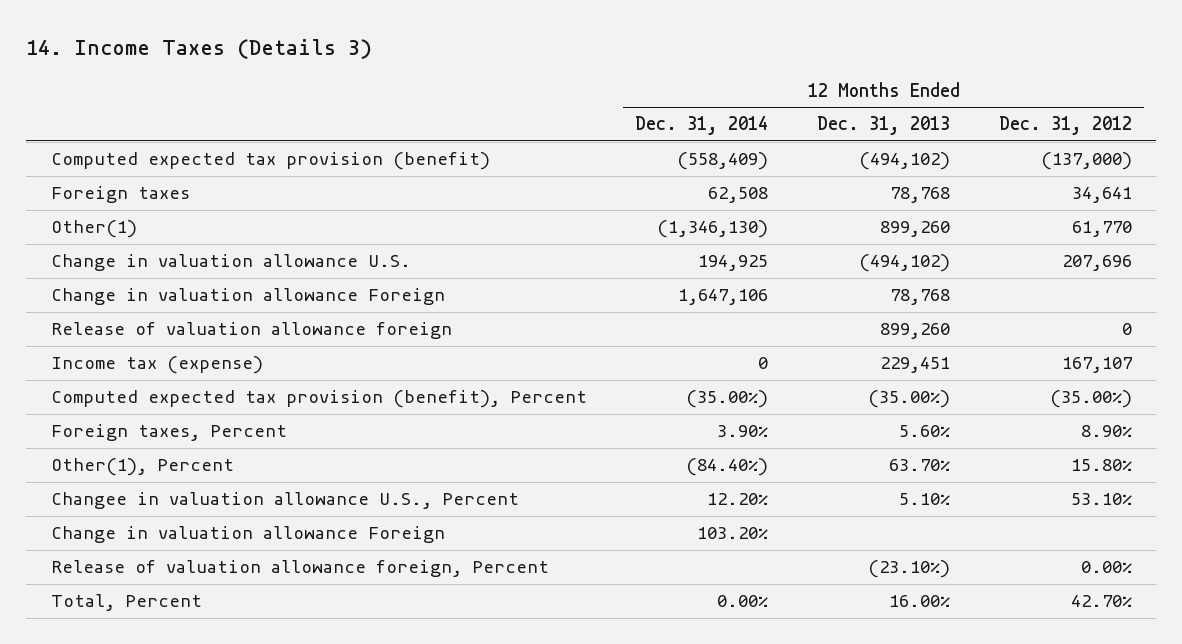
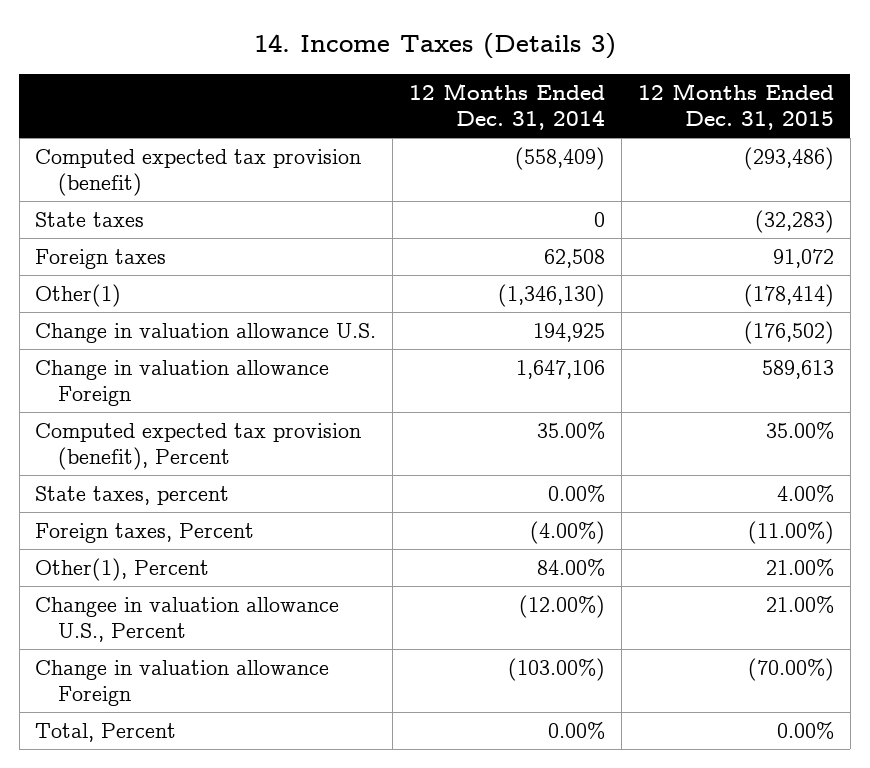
- | 12 Months Ended Dec. 31, 2014 | 12 Months Ended Dec. 31, 2013 | 12 Months Ended Dec. 31, 2012
+ | 12 Months Ended Dec. 31, 2014 | 12 Months Ended Dec. 31, 2015
+ State taxes | 0 | (32,283)
- Release of valuation allowance foreign | | 899,260 | 0
- Income tax (expense) | 0 | 229,451 | 167,107
- Computed expected tax provision (benefit), Percent | (35.00%) | (35.00%) | (35.00%)
- Foreign taxes, Percent | 3.90% | 5.60% | 8.90%
- Other(1), Percent | (84.40%) | 63.70% | 15.80%
- Changee in valuation allowance U.S., Percent | 12.20% | 5.10% | 53.10%
- Change in valuation allowance Foreign | 103.20% | |
- Release of valuation allowance foreign, Percent | | (23.10%) | 0.00%
+ Computed expected tax provision (benefit), Percent | 35.00% | 35.00%
+ State taxes, percent | 0.00% | 4.00%
+ Foreign taxes, Percent | (4.00%) | (11.00%)
+ Other(1), Percent | 84.00% | 21.00%
+ Changee in valuation allowance U.S., Percent | (12.00%) | 21.00%
+ Change in valuation allowance Foreign | (103.00%) | (70.00%)

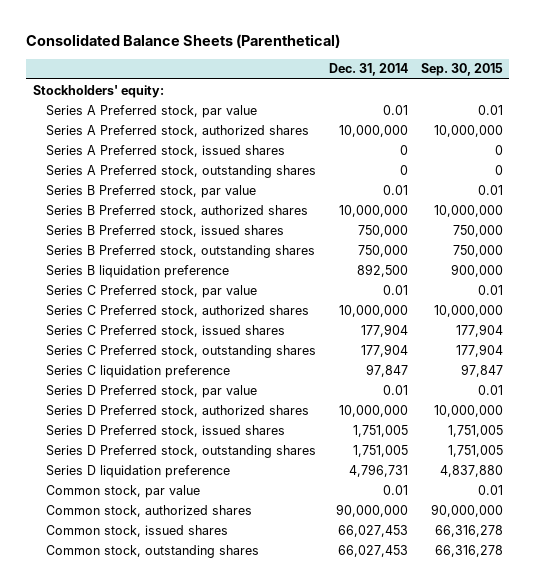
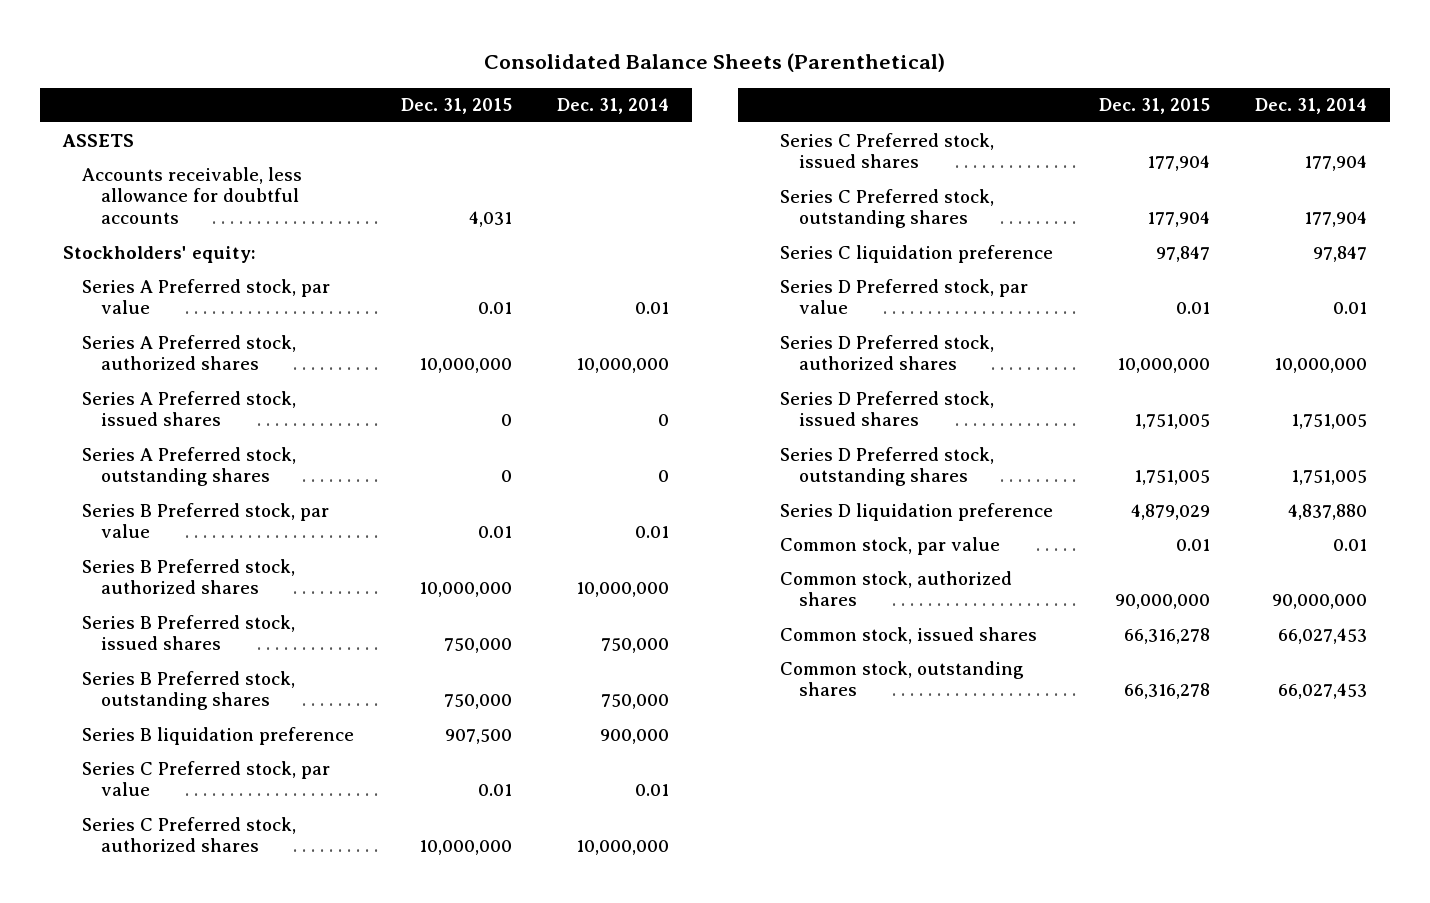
- | Dec. 31, 2014 | Sep. 30, 2015
+ | Dec. 31, 2015 | Dec. 31, 2014
+ ASSETS
+ Accounts receivable, less allowance for doubtful accounts | 4,031 |
- Series B liquidation preference | 892,500 | 900,000
+ Series B liquidation preference | 907,500 | 900,000
- Series D liquidation preference | 4,796,731 | 4,837,880
+ Series D liquidation preference | 4,879,029 | 4,837,880

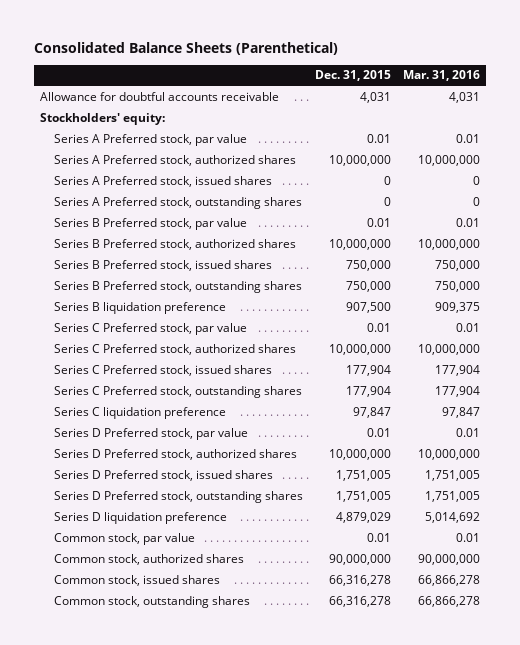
- | Dec. 31, 2015 | Dec. 31, 2014
+ | Dec. 31, 2015 | Mar. 31, 2016
- ASSETS
- Accounts receivable, less allowance for doubtful accounts | 4,031 |
+ Allowance for doubtful accounts receivable | 4,031 | 4,031

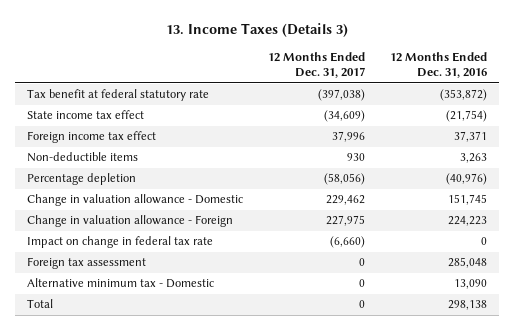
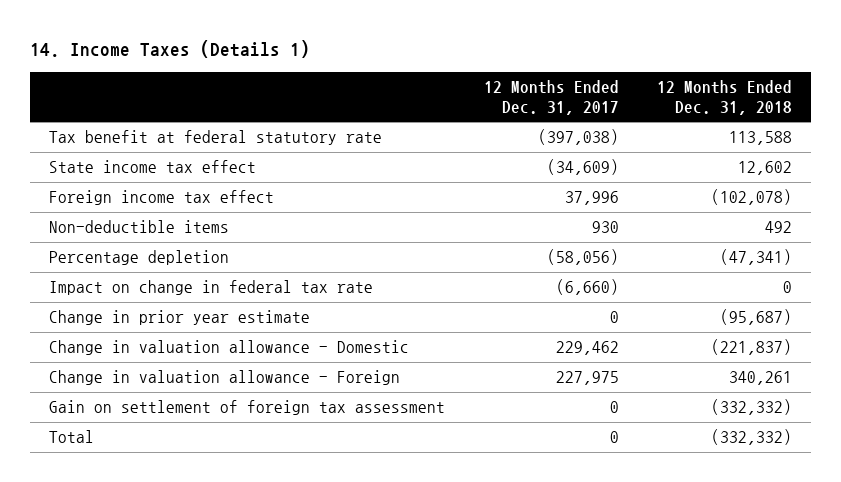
- 13. Income Taxes (Details 3)
+ 14. Income Taxes (Details 1)
- | 12 Months Ended Dec. 31, 2017 | 12 Months Ended Dec. 31, 2016
+ | 12 Months Ended Dec. 31, 2017 | 12 Months Ended Dec. 31, 2018
moved up: Impact on change in federal tax rate | (6,660) | 0
+ Change in prior year estimate | 0 | (95,687)
- Foreign tax assessment | 0 | 285,048
- Alternative minimum tax - Domestic | 0 | 13,090
+ Gain on settlement of foreign tax assessment | 0 | (332,332)

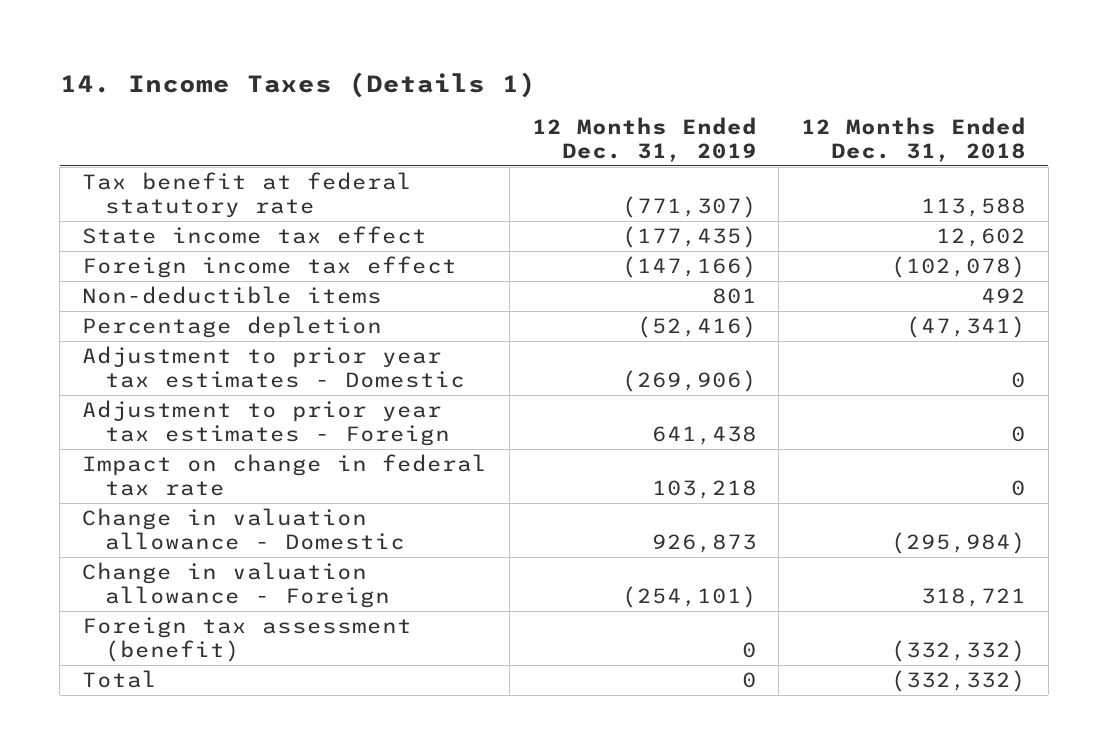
- | 12 Months Ended Dec. 31, 2017 | 12 Months Ended Dec. 31, 2018
+ | 12 Months Ended Dec. 31, 2019 | 12 Months Ended Dec. 31, 2018
+ Adjustment to prior year tax estimates - Domestic | (269,906) | 0
+ Adjustment to prior year tax estimates - Foreign | 641,438 | 0
- Change in prior year estimate | 0 | (95,687)
- Change in valuation allowance - Domestic | 229,462 | (221,837)
- Change in valuation allowance - Foreign | 227,975 | 340,261
- Gain on settlement of foreign tax assessment | 0 | (332,332)
+ Change in valuation allowance - Domestic | 926,873 | (295,984)
+ Change in valuation allowance - Foreign | (254,101) | 318,721
+ Foreign tax assessment (benefit) | 0 | (332,332)

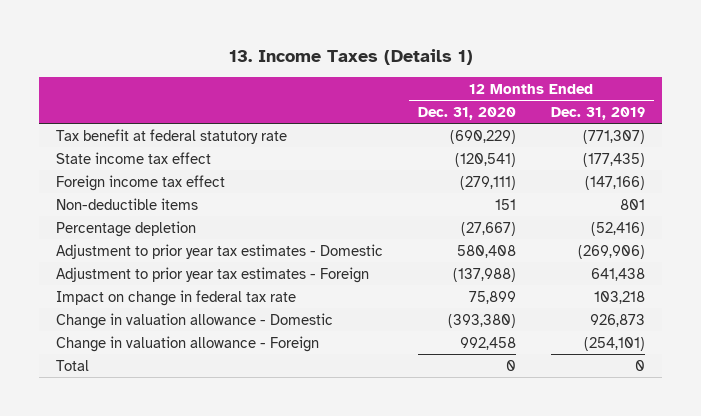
- 14. Income Taxes (Details 1)
+ 13. Income Taxes (Details 1)
- | 12 Months Ended Dec. 31, 2019 | 12 Months Ended Dec. 31, 2018
+ | 12 Months Ended Dec. 31, 2020 | 12 Months Ended Dec. 31, 2019
- Foreign tax assessment (benefit) | 0 | (332,332)

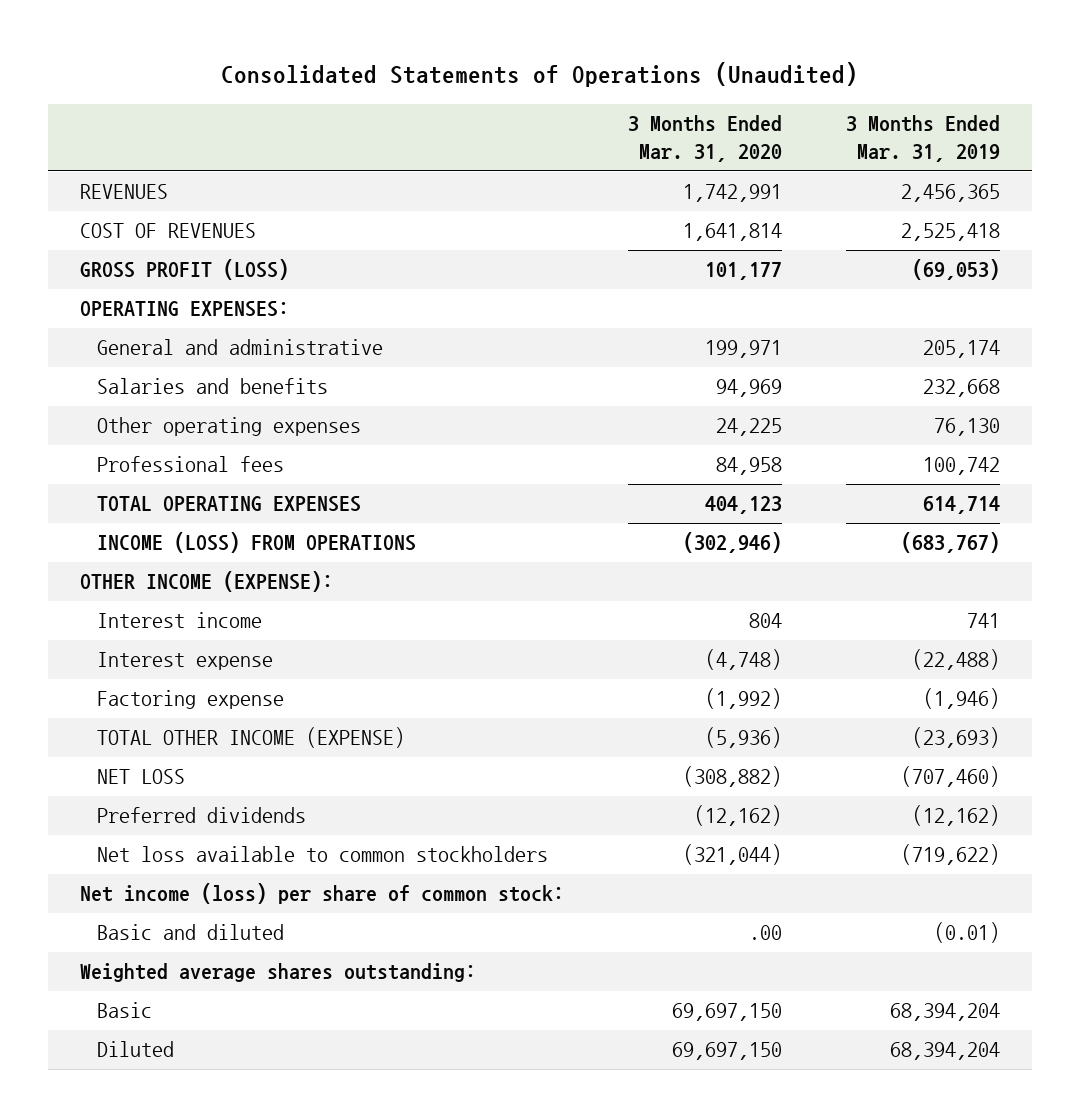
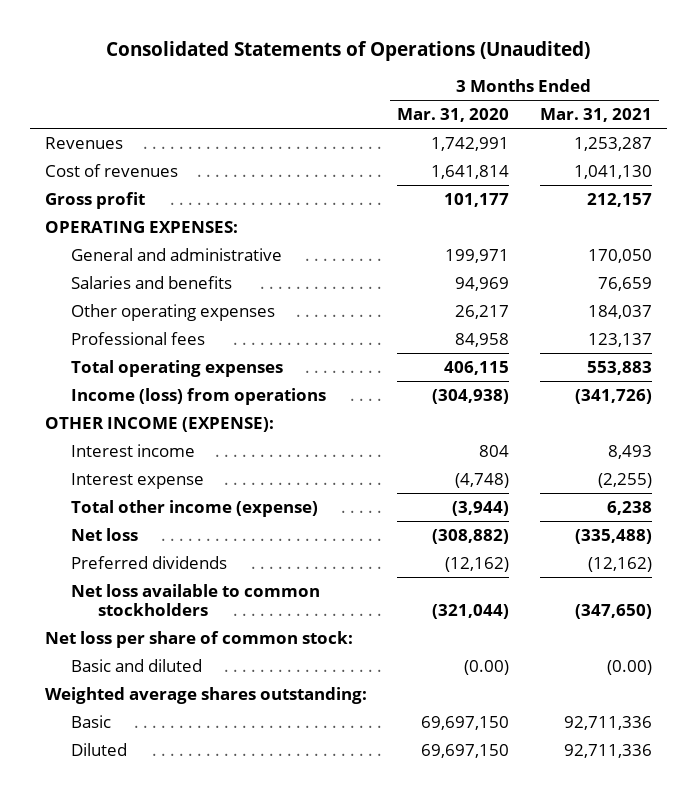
- | 3 Months Ended Mar. 31, 2020 | 3 Months Ended Mar. 31, 2019
+ | 3 Months Ended Mar. 31, 2020 | 3 Months Ended Mar. 31, 2021
- REVENUES | 1,742,991 | 2,456,365
- COST OF REVENUES | 1,641,814 | 2,525,418
- GROSS PROFIT (LOSS) | 101,177 | (69,053)
+ Revenues | 1,742,991 | 1,253,287
+ Cost of revenues | 1,641,814 | 1,041,130
+ Gross profit | 101,177 | 212,157
- Other operating expenses | 24,225 | 76,130
+ Other operating expenses | 26,217 | 184,037
- TOTAL OPERATING EXPENSES | 404,123 | 614,714
- INCOME (LOSS) FROM OPERATIONS | (302,946) | (683,767)
+ Total operating expenses | 406,115 | 553,883
+ Income (loss) from operations | (304,938) | (341,726)
- Factoring expense | (1,992) | (1,946)
- TOTAL OTHER INCOME (EXPENSE) | (5,936) | (23,693)
- NET LOSS | (308,882) | (707,460)
+ Total other income (expense) | (3,944) | 6,238
+ Net loss | (308,882) | (335,488)
- Net income (loss) per share of common stock:
- Basic and diluted | .00 | (0.01)
+ Net loss per share of common stock:
+ Basic and diluted | (0.00) | (0.00)

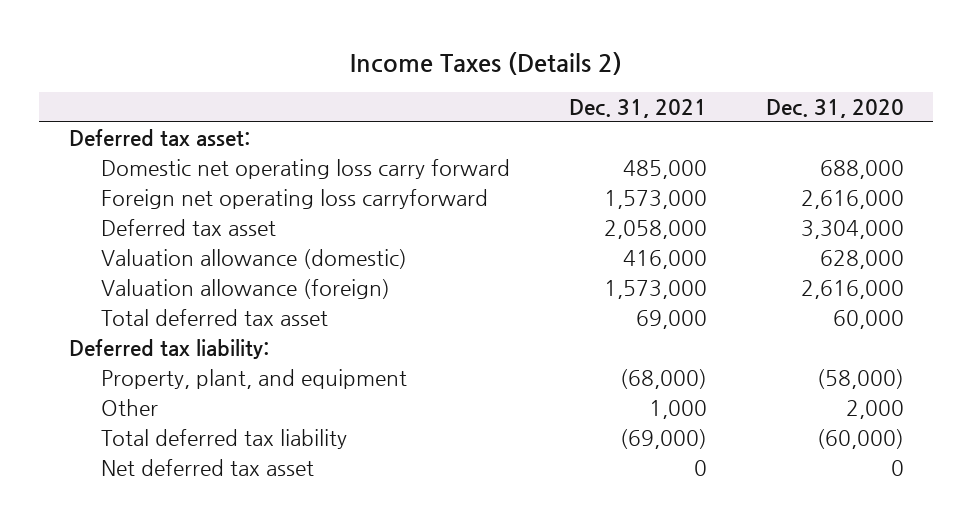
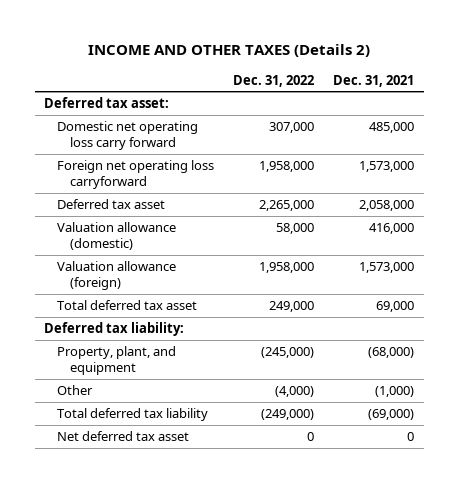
- Income Taxes (Details 2)
+ INCOME AND OTHER TAXES (Details 2)
- | Dec. 31, 2021 | Dec. 31, 2020
+ | Dec. 31, 2022 | Dec. 31, 2021
- Other | 1,000 | 2,000
+ Other | (4,000) | (1,000)

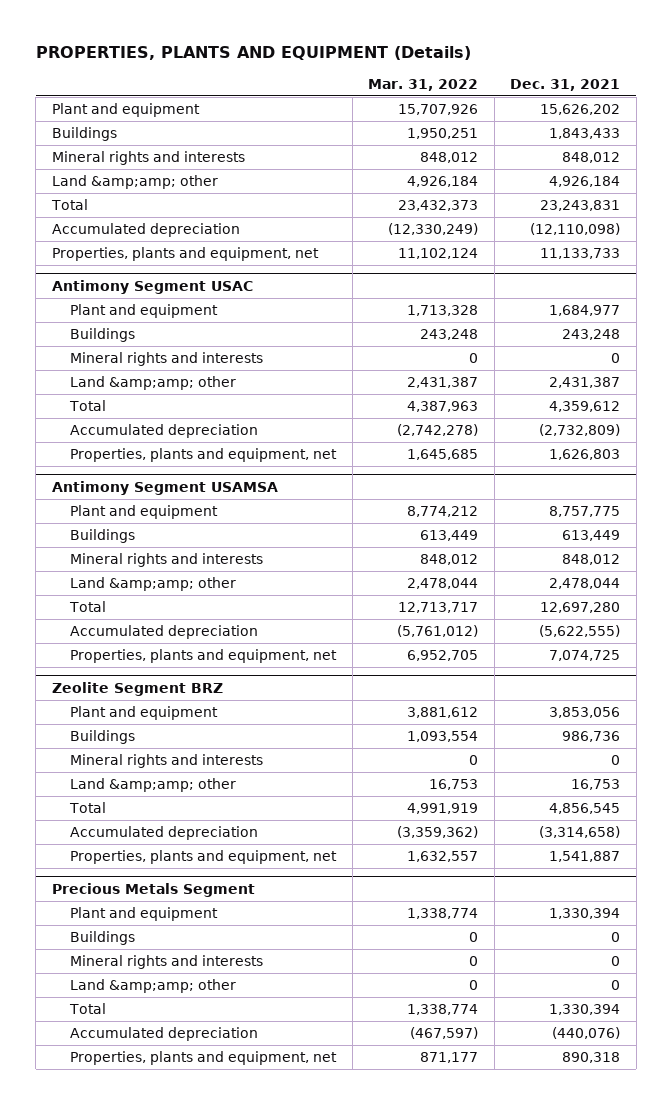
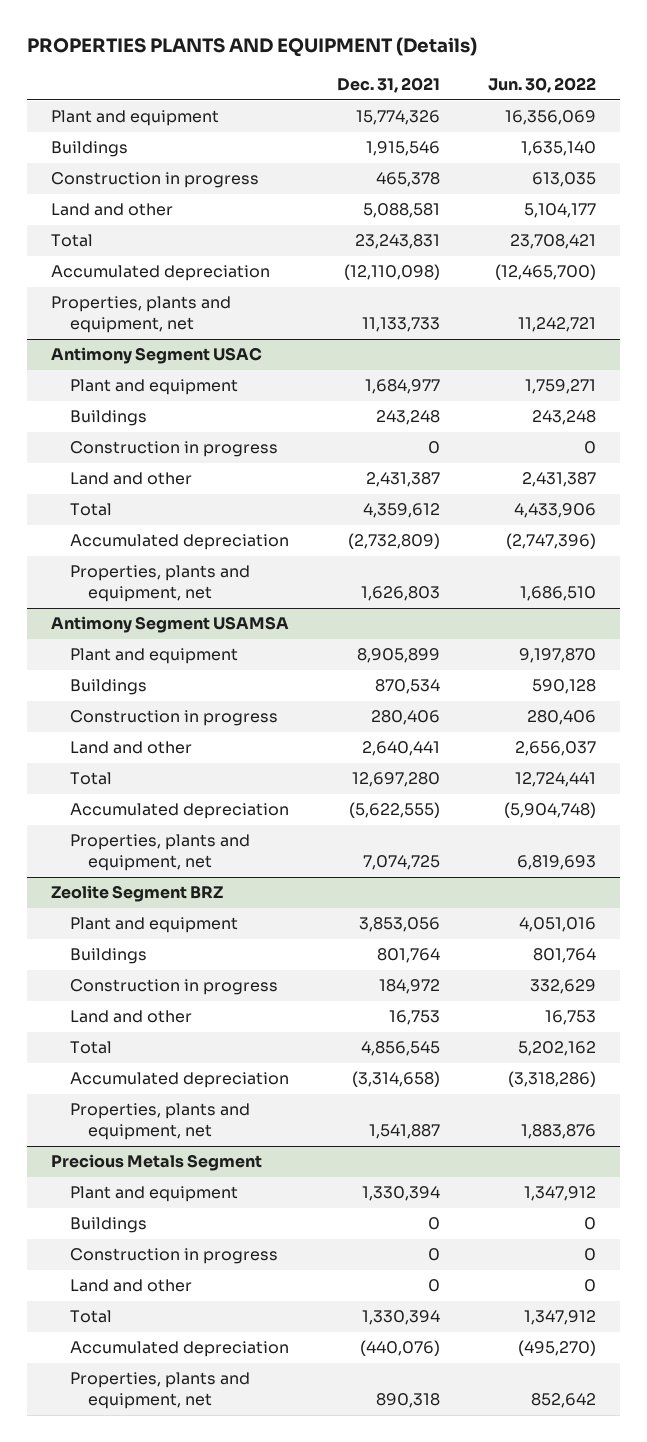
- PROPERTIES, PLANTS AND EQUIPMENT (Details)
+ PROPERTIES PLANTS AND EQUIPMENT (Details)
- | Mar. 31, 2022 | Dec. 31, 2021
+ | Dec. 31, 2021 | Jun. 30, 2022
- Plant and equipment | 15,707,926 | 15,626,202
- Buildings | 1,950,251 | 1,843,433
- Mineral rights and interests | 848,012 | 848,012
- Land &amp;amp; other | 4,926,184 | 4,926,184
+ Plant and equipment | 15,774,326 | 16,356,069
+ Buildings | 1,915,546 | 1,635,140
+ Construction in progress | 465,378 | 613,035
+ Land and other | 5,088,581 | 5,104,177
@ Antimony Segment USAC
- Mineral rights and interests | 0 | 0
- Land &amp;amp; other | 2,431,387 | 2,431,387
+ Construction in progress | 0 | 0
+ Land and other | 2,431,387 | 2,431,387
@ Antimony Segment USAMSA
- Plant and equipment | 8,774,212 | 8,757,775
- Buildings | 613,449 | 613,449
- Mineral rights and interests | 848,012 | 848,012
- Land &amp;amp; other | 2,478,044 | 2,478,044
+ Plant and equipment | 8,905,899 | 9,197,870
+ Buildings | 870,534 | 590,128
+ Construction in progress | 280,406 | 280,406
+ Land and other | 2,640,441 | 2,656,037
@ Zeolite Segment BRZ
- Buildings | 1,093,554 | 986,736
- Mineral rights and interests | 0 | 0
- Land &amp;amp; other | 16,753 | 16,753
+ Buildings | 801,764 | 801,764
+ Construction in progress | 184,972 | 332,629
+ Land and other | 16,753 | 16,753
@ Precious Metals Segment
- Mineral rights and interests | 0 | 0
- Land &amp;amp; other | 0 | 0
+ Construction in progress | 0 | 0
+ Land and other | 0 | 0

